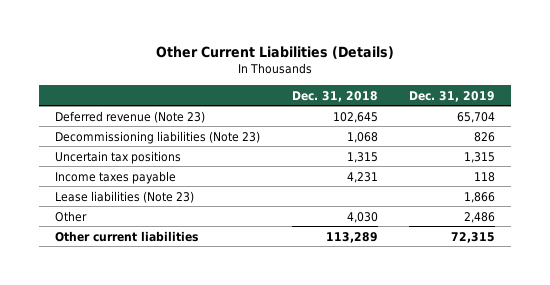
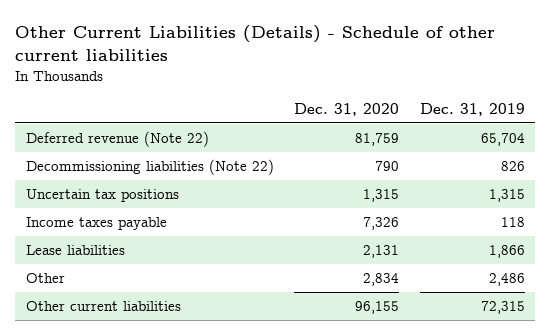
- Other Current Liabilities (Details)
+ Other Current Liabilities (Details) - Schedule of other current liabilities
- | Dec. 31, 2018 | Dec. 31, 2019
+ | Dec. 31, 2020 | Dec. 31, 2019
- Deferred revenue (Note 23) | 102,645 | 65,704
- Decommissioning liabilities (Note 23) | 1,068 | 826
+ Deferred revenue (Note 22) | 81,759 | 65,704
+ Decommissioning liabilities (Note 22) | 790 | 826
- Lease liabilities (Note 23) | | 1,866
+ Lease liabilities | 2,131 | 1,866

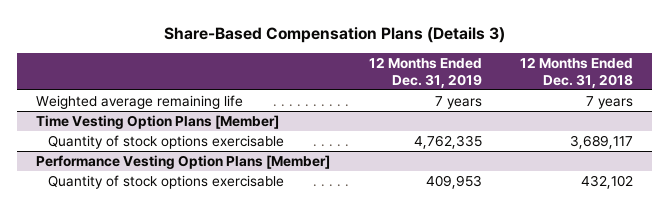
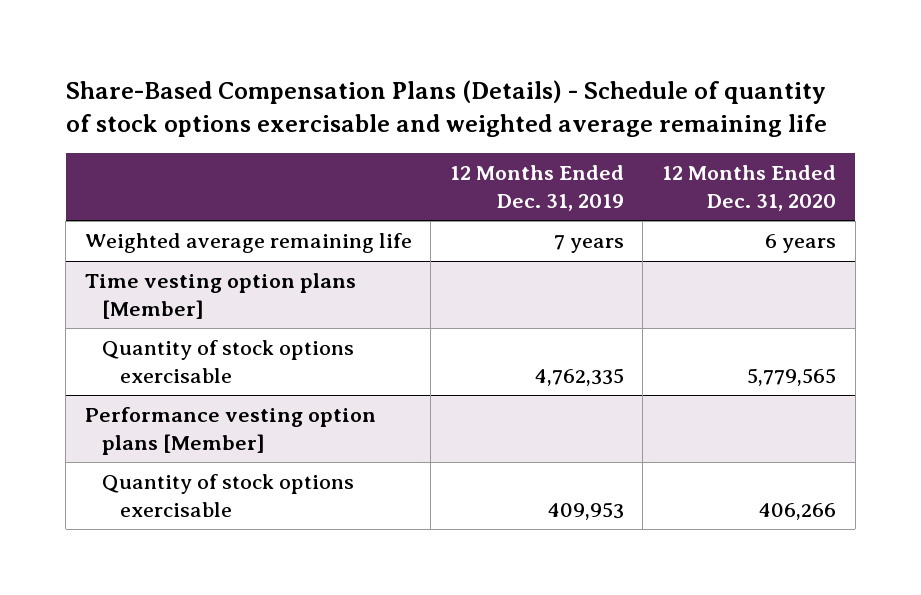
- Share-Based Compensation Plans (Details 3)
+ Share-Based Compensation Plans (Details) - Schedule of quantity of stock options exercisable and weighted average remaining life
- | 12 Months Ended Dec. 31, 2019 | 12 Months Ended Dec. 31, 2018
+ | 12 Months Ended Dec. 31, 2019 | 12 Months Ended Dec. 31, 2020
- Time Vesting Option Plans [Member]
+ Time vesting option plans [Member]
- Performance Vesting Option Plans [Member]
+ Performance vesting option plans [Member]

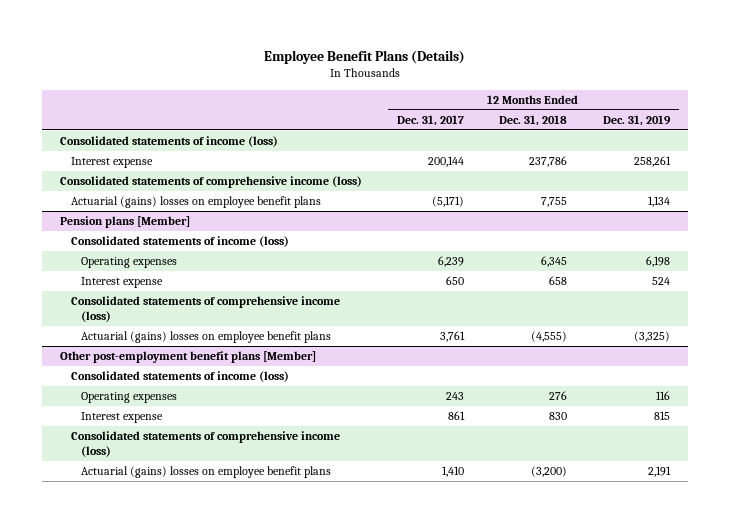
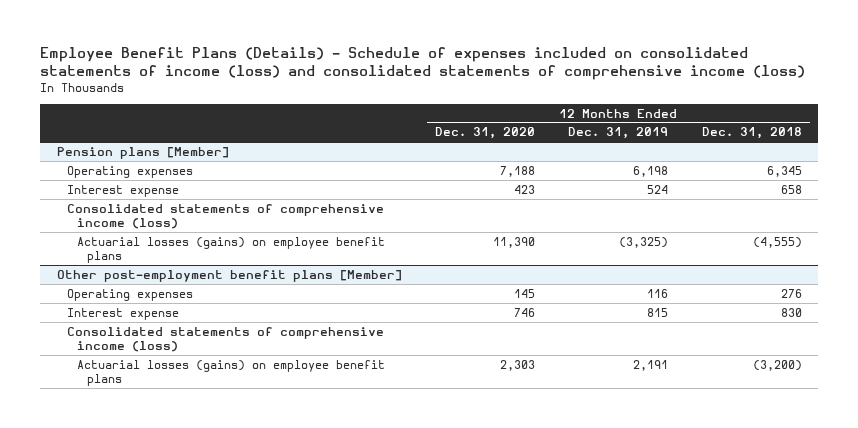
- Employee Benefit Plans (Details)
+ Employee Benefit Plans (Details) - Schedule of expenses included on consolidated statements of income (loss) and consolidated statements of comprehensive income (loss)
- | 12 Months Ended Dec. 31, 2017 | 12 Months Ended Dec. 31, 2018 | 12 Months Ended Dec. 31, 2019
+ | 12 Months Ended Dec. 31, 2020 | 12 Months Ended Dec. 31, 2019 | 12 Months Ended Dec. 31, 2018
- Consolidated statements of income (loss)
- Interest expense | 200,144 | 237,786 | 258,261
- Consolidated statements of comprehensive income (loss)
- Actuarial (gains) losses on employee benefit plans | (5,171) | 7,755 | 1,134
@ Pension plans [Member]
- Consolidated statements of income (loss)
- Actuarial (gains) losses on employee benefit plans | 3,761 | (4,555) | (3,325)
+ Actuarial losses (gains) on employee benefit plans | 11,390 | (3,325) | (4,555)
@ Other post-employment benefit plans [Member]
- Consolidated statements of income (loss)
- Actuarial (gains) losses on employee benefit plans | 1,410 | (3,200) | 2,191
+ Actuarial losses (gains) on employee benefit plans | 2,303 | 2,191 | (3,200)

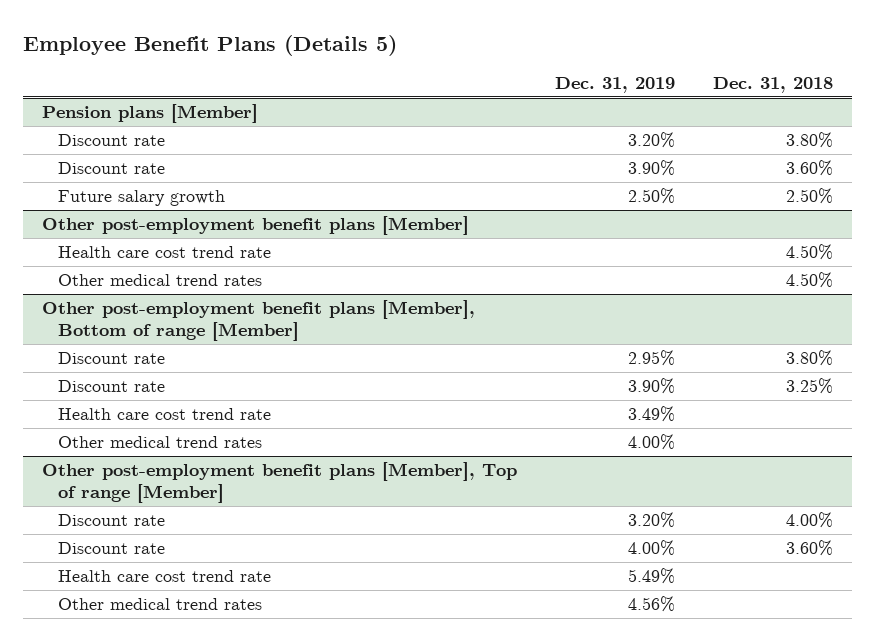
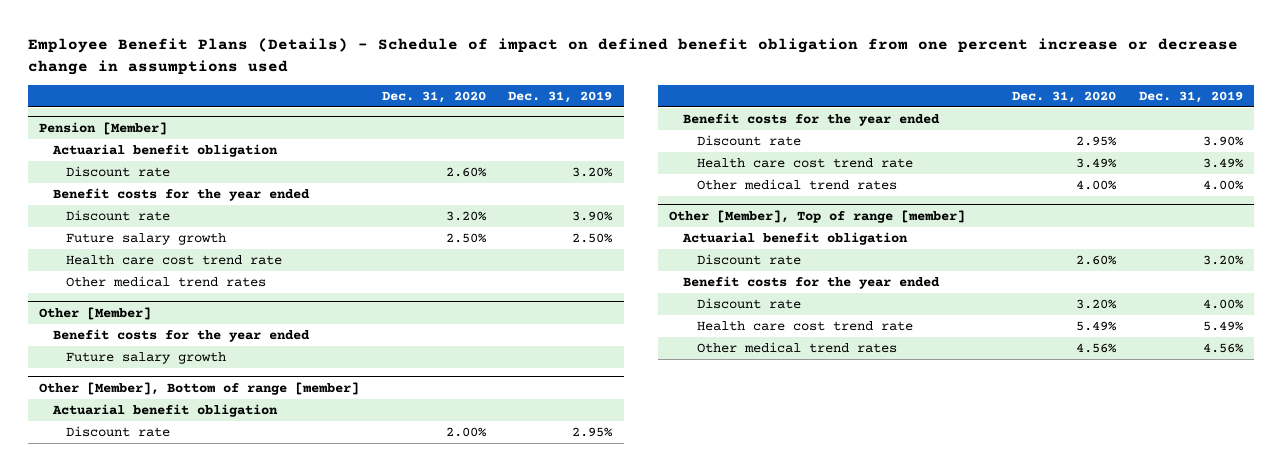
- Employee Benefit Plans (Details 5)
+ Employee Benefit Plans (Details) - Schedule of impact on defined benefit obligation from one percent increase or decrease change in assumptions used
- | Dec. 31, 2019 | Dec. 31, 2018
+ | Dec. 31, 2020 | Dec. 31, 2019
- Pension plans [Member]
+ Pension [Member]
+ Actuarial benefit obligation
+ Benefit costs for the year ended
- Other post-employment benefit plans [Member]
- Other post-employment benefit plans [Member], Bottom of range [Member]
+ Other [Member]
+ Benefit costs for the year ended
+ Future salary growth
+ Other [Member], Bottom of range [member]
+ Actuarial benefit obligation
+ Benefit costs for the year ended
- Other post-employment benefit plans [Member], Top of range [Member]
+ Other [Member], Top of range [member]
+ Actuarial benefit obligation
+ Benefit costs for the year ended

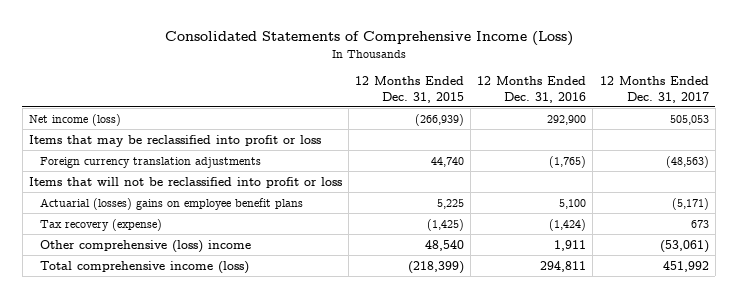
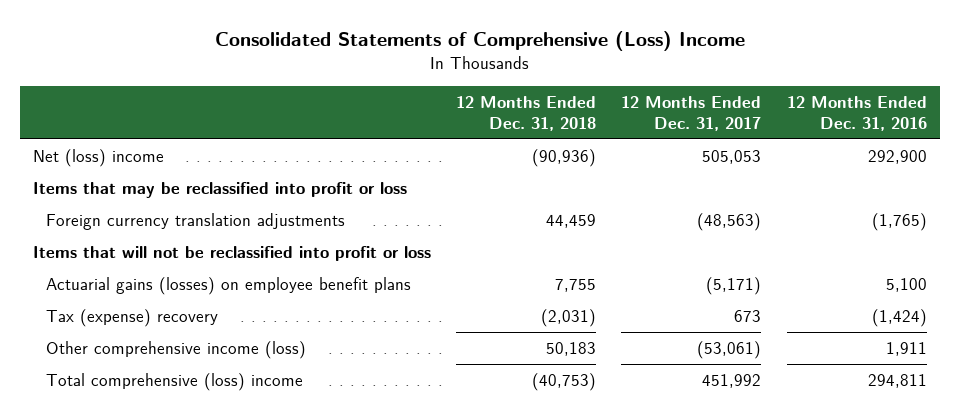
- Consolidated Statements of Comprehensive Income (Loss)
+ Consolidated Statements of Comprehensive (Loss) Income
- | 12 Months Ended Dec. 31, 2015 | 12 Months Ended Dec. 31, 2016 | 12 Months Ended Dec. 31, 2017
+ | 12 Months Ended Dec. 31, 2018 | 12 Months Ended Dec. 31, 2017 | 12 Months Ended Dec. 31, 2016
- Net income (loss) | (266,939) | 292,900 | 505,053
+ Net (loss) income | (90,936) | 505,053 | 292,900
- Actuarial (losses) gains on employee benefit plans | 5,225 | 5,100 | (5,171)
- Tax recovery (expense) | (1,425) | (1,424) | 673
- Other comprehensive (loss) income | 48,540 | 1,911 | (53,061)
- Total comprehensive income (loss) | (218,399) | 294,811 | 451,992
+ Actuarial gains (losses) on employee benefit plans | 7,755 | (5,171) | 5,100
+ Tax (expense) recovery | (2,031) | 673 | (1,424)
+ Other comprehensive income (loss) | 50,183 | (53,061) | 1,911
+ Total comprehensive (loss) income | (40,753) | 451,992 | 294,811

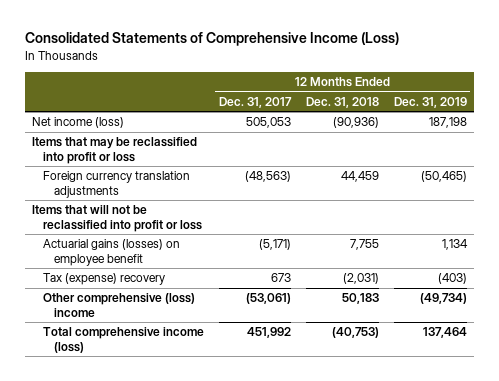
- Consolidated Statements of Comprehensive (Loss) Income
+ Consolidated Statements of Comprehensive Income (Loss)
- | 12 Months Ended Dec. 31, 2018 | 12 Months Ended Dec. 31, 2017 | 12 Months Ended Dec. 31, 2016
+ | 12 Months Ended Dec. 31, 2017 | 12 Months Ended Dec. 31, 2018 | 12 Months Ended Dec. 31, 2019
- Net (loss) income | (90,936) | 505,053 | 292,900
+ Net income (loss) | 505,053 | (90,936) | 187,198
- Actuarial gains (losses) on employee benefit plans | 7,755 | (5,171) | 5,100
+ Actuarial gains (losses) on employee benefit | (5,171) | 7,755 | 1,134
- Other comprehensive income (loss) | 50,183 | (53,061) | 1,911
- Total comprehensive (loss) income | (40,753) | 451,992 | 294,811
+ Other comprehensive (loss) income | (53,061) | 50,183 | (49,734)
+ Total comprehensive income (loss) | 451,992 | (40,753) | 137,464

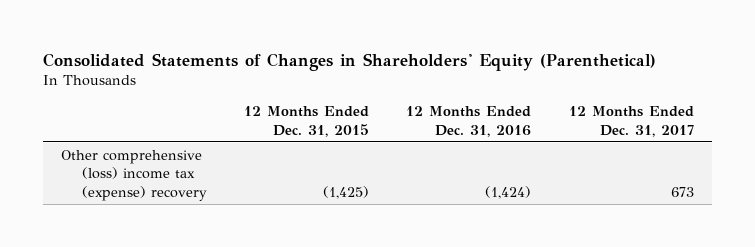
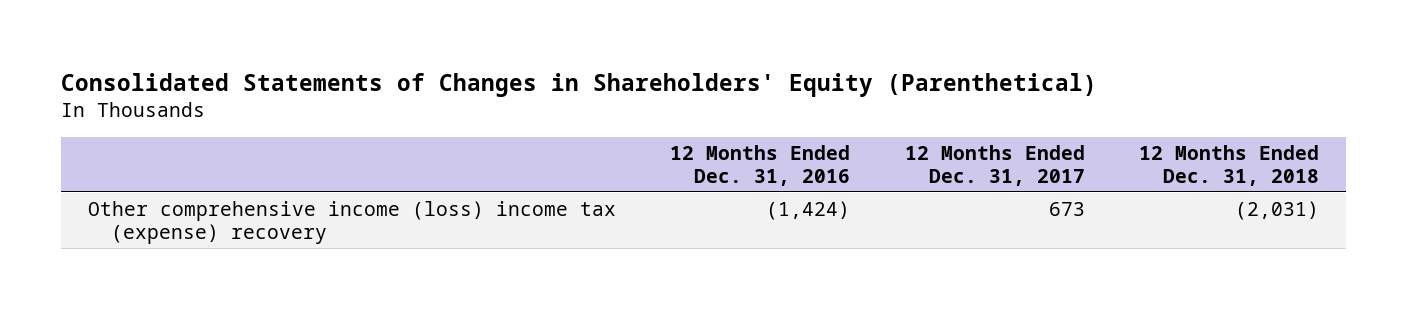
- | 12 Months Ended Dec. 31, 2015 | 12 Months Ended Dec. 31, 2016 | 12 Months Ended Dec. 31, 2017
+ | 12 Months Ended Dec. 31, 2016 | 12 Months Ended Dec. 31, 2017 | 12 Months Ended Dec. 31, 2018
- Other comprehensive (loss) income tax (expense) recovery | (1,425) | (1,424) | 673
+ Other comprehensive income (loss) income tax (expense) recovery | (1,424) | 673 | (2,031)

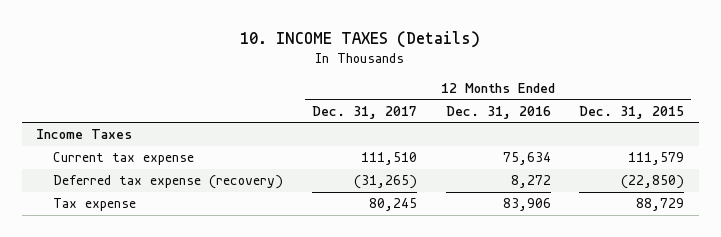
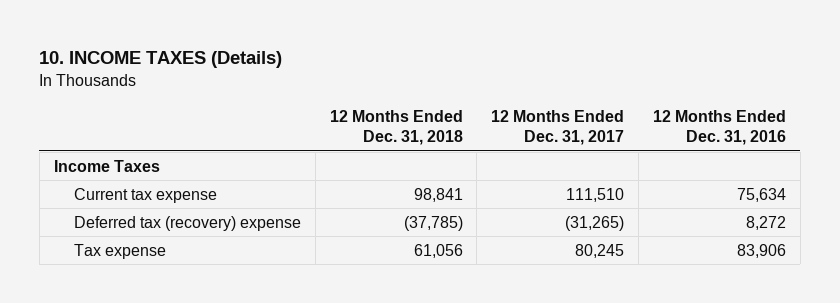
- | 12 Months Ended Dec. 31, 2017 | 12 Months Ended Dec. 31, 2016 | 12 Months Ended Dec. 31, 2015
+ | 12 Months Ended Dec. 31, 2018 | 12 Months Ended Dec. 31, 2017 | 12 Months Ended Dec. 31, 2016
- Deferred tax expense (recovery) | (31,265) | 8,272 | (22,850)
+ Deferred tax (recovery) expense | (37,785) | (31,265) | 8,272

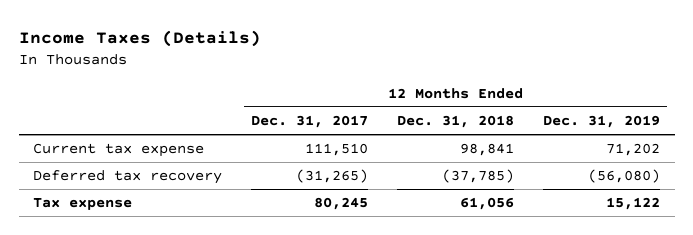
- 10. INCOME TAXES (Details)
+ Income Taxes (Details)
- | 12 Months Ended Dec. 31, 2018 | 12 Months Ended Dec. 31, 2017 | 12 Months Ended Dec. 31, 2016
+ | 12 Months Ended Dec. 31, 2017 | 12 Months Ended Dec. 31, 2018 | 12 Months Ended Dec. 31, 2019
- Income Taxes
- Deferred tax (recovery) expense | (37,785) | (31,265) | 8,272
+ Deferred tax recovery | (31,265) | (37,785) | (56,080)

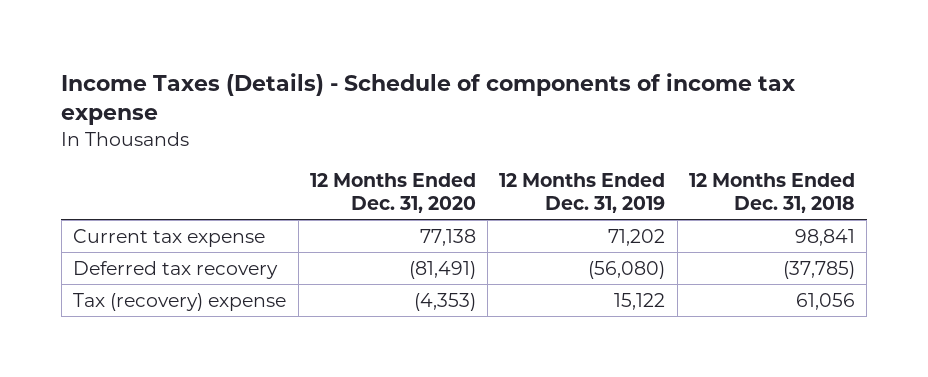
- Income Taxes (Details)
+ Income Taxes (Details) - Schedule of components of income tax expense
- | 12 Months Ended Dec. 31, 2017 | 12 Months Ended Dec. 31, 2018 | 12 Months Ended Dec. 31, 2019
+ | 12 Months Ended Dec. 31, 2020 | 12 Months Ended Dec. 31, 2019 | 12 Months Ended Dec. 31, 2018
- Tax expense | 80,245 | 61,056 | 15,122
+ Tax (recovery) expense | (4,353) | 15,122 | 61,056

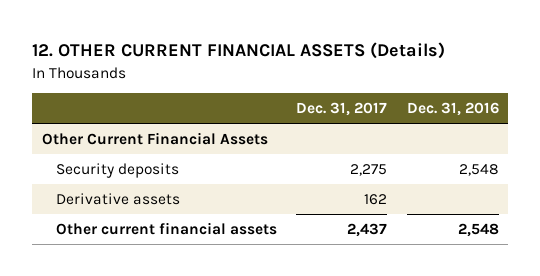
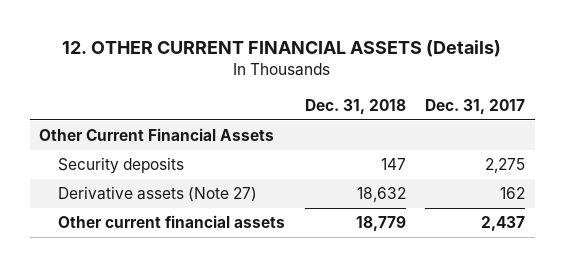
- | Dec. 31, 2017 | Dec. 31, 2016
+ | Dec. 31, 2018 | Dec. 31, 2017
- Derivative assets | 162 |
+ Derivative assets (Note 27) | 18,632 | 162

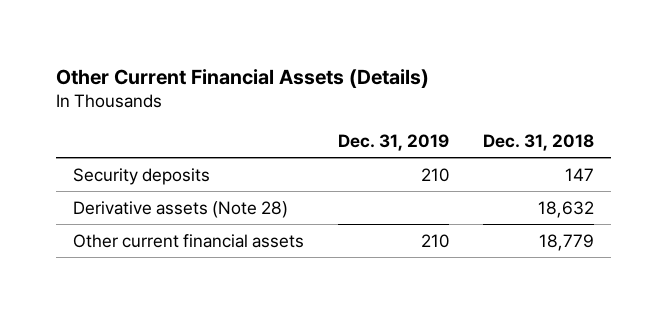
- 12. OTHER CURRENT FINANCIAL ASSETS (Details)
+ Other Current Financial Assets (Details)
- | Dec. 31, 2018 | Dec. 31, 2017
+ | Dec. 31, 2019 | Dec. 31, 2018
- Other Current Financial Assets
- Derivative assets (Note 27) | 18,632 | 162
+ Derivative assets (Note 28) | | 18,632

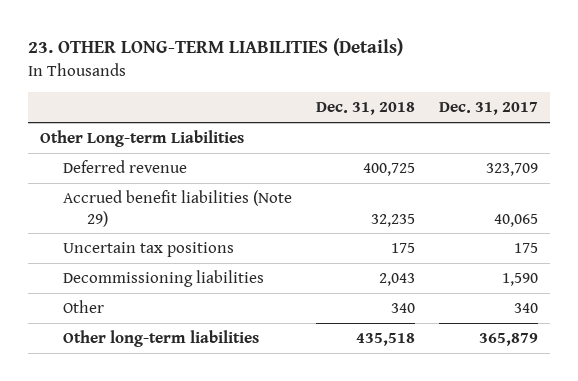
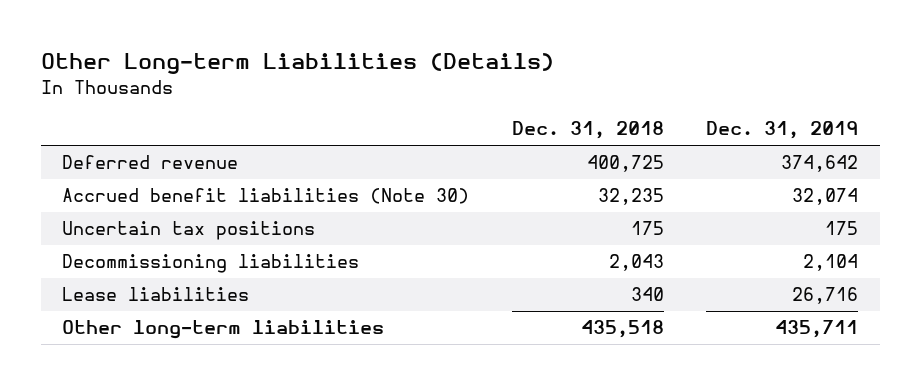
- 23. OTHER LONG-TERM LIABILITIES (Details)
+ Other Long-term Liabilities (Details)
- | Dec. 31, 2018 | Dec. 31, 2017
+ | Dec. 31, 2018 | Dec. 31, 2019
- Other Long-term Liabilities
- Accrued benefit liabilities (Note 29) | 32,235 | 40,065
+ Accrued benefit liabilities (Note 30) | 32,235 | 32,074
- Other | 340 | 340
+ Lease liabilities | 340 | 26,716

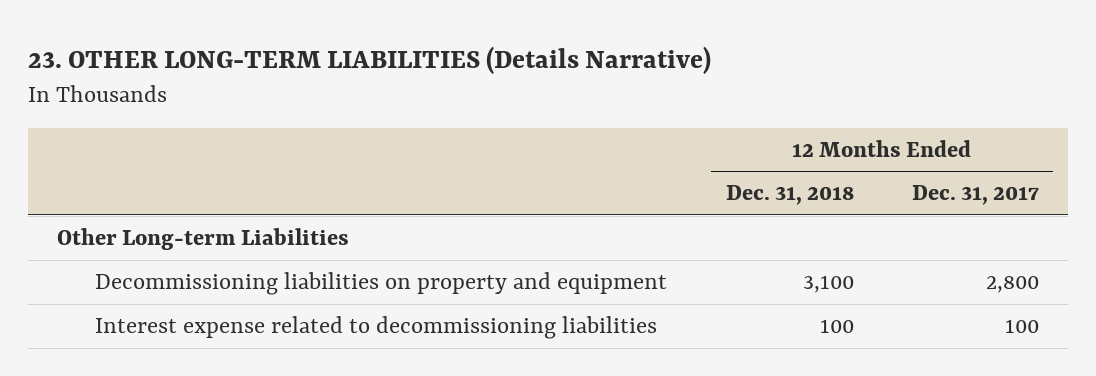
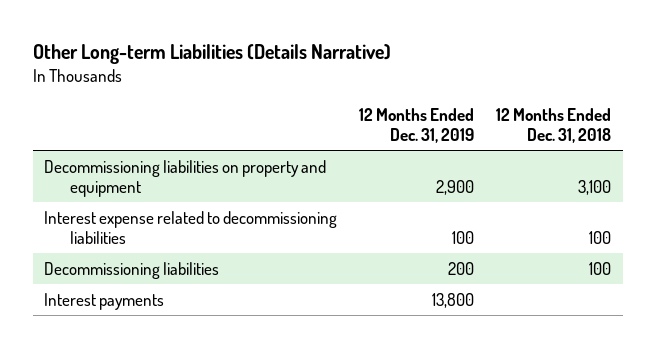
- 23. OTHER LONG-TERM LIABILITIES (Details Narrative)
+ Other Long-term Liabilities (Details Narrative)
- | 12 Months Ended Dec. 31, 2018 | 12 Months Ended Dec. 31, 2017
+ | 12 Months Ended Dec. 31, 2019 | 12 Months Ended Dec. 31, 2018
- Other Long-term Liabilities
+ Decommissioning liabilities | 200 | 100
+ Interest payments | 13,800 |

